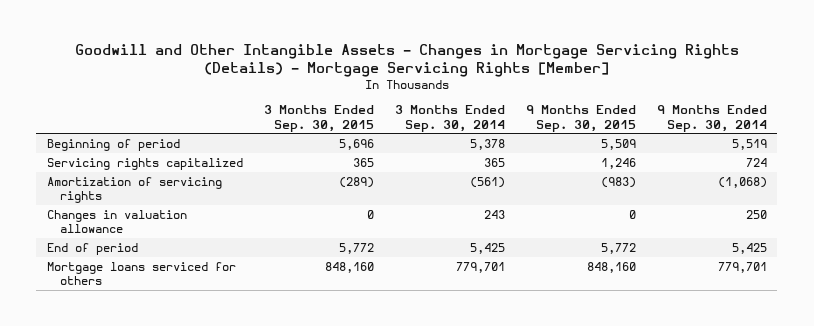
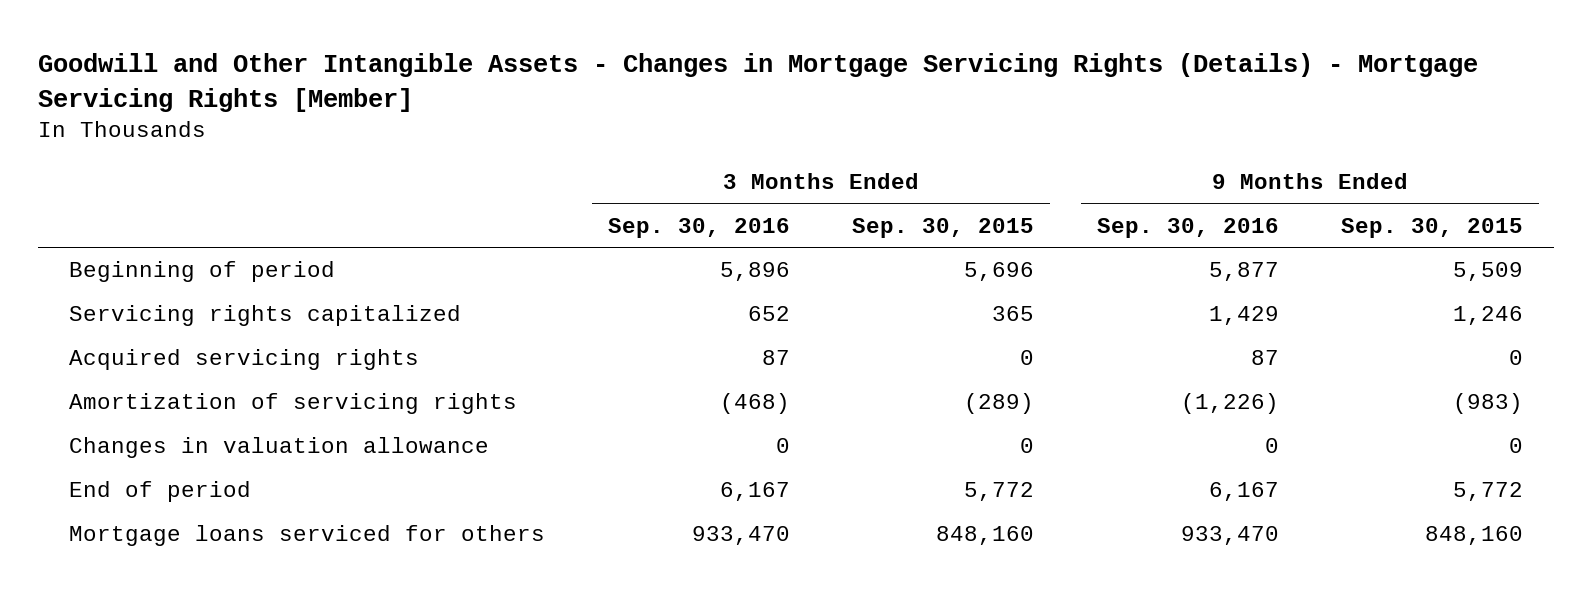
- | 3 Months Ended Sep. 30, 2015 | 3 Months Ended Sep. 30, 2014 | 9 Months Ended Sep. 30, 2015 | 9 Months Ended Sep. 30, 2014
+ | 3 Months Ended Sep. 30, 2016 | 3 Months Ended Sep. 30, 2015 | 9 Months Ended Sep. 30, 2016 | 9 Months Ended Sep. 30, 2015
+ Acquired servicing rights | 87 | 0 | 87 | 0

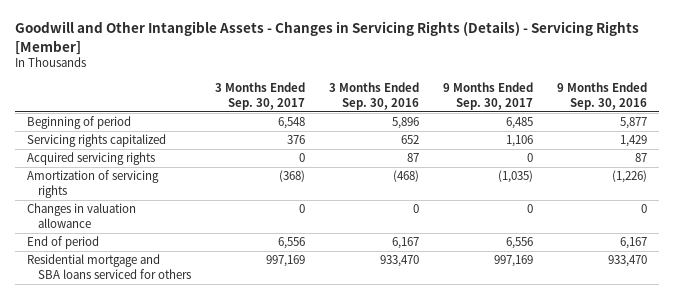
- Goodwill and Other Intangible Assets - Changes in Mortgage Servicing Rights (Details) - Mortgage Servicing Rights [Member]
+ Goodwill and Other Intangible Assets - Changes in Servicing Rights (Details) - Servicing Rights [Member]
- | 3 Months Ended Sep. 30, 2016 | 3 Months Ended Sep. 30, 2015 | 9 Months Ended Sep. 30, 2016 | 9 Months Ended Sep. 30, 2015
+ | 3 Months Ended Sep. 30, 2017 | 3 Months Ended Sep. 30, 2016 | 9 Months Ended Sep. 30, 2017 | 9 Months Ended Sep. 30, 2016
- Mortgage loans serviced for others | 933,470 | 848,160 | 933,470 | 848,160
+ Residential mortgage and SBA loans serviced for others | 997,169 | 933,470 | 997,169 | 933,470

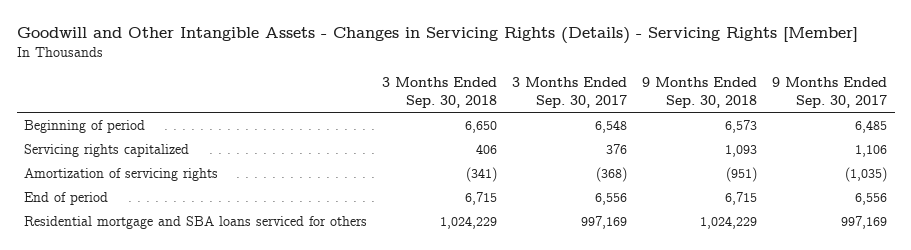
- | 3 Months Ended Sep. 30, 2017 | 3 Months Ended Sep. 30, 2016 | 9 Months Ended Sep. 30, 2017 | 9 Months Ended Sep. 30, 2016
+ | 3 Months Ended Sep. 30, 2018 | 3 Months Ended Sep. 30, 2017 | 9 Months Ended Sep. 30, 2018 | 9 Months Ended Sep. 30, 2017
- Acquired servicing rights | 0 | 87 | 0 | 87
- Changes in valuation allowance | 0 | 0 | 0 | 0

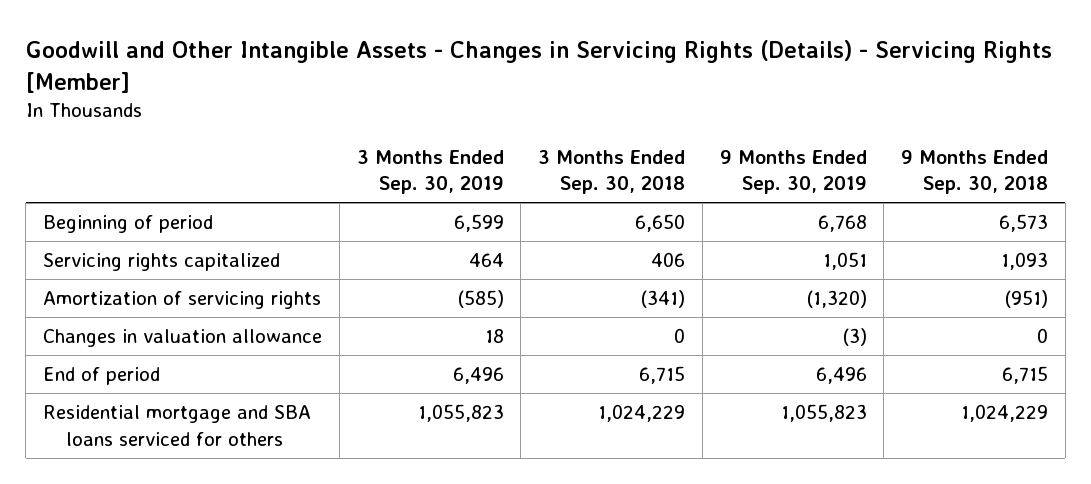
- | 3 Months Ended Sep. 30, 2018 | 3 Months Ended Sep. 30, 2017 | 9 Months Ended Sep. 30, 2018 | 9 Months Ended Sep. 30, 2017
+ | 3 Months Ended Sep. 30, 2019 | 3 Months Ended Sep. 30, 2018 | 9 Months Ended Sep. 30, 2019 | 9 Months Ended Sep. 30, 2018
+ Changes in valuation allowance | 18 | 0 | (3) | 0

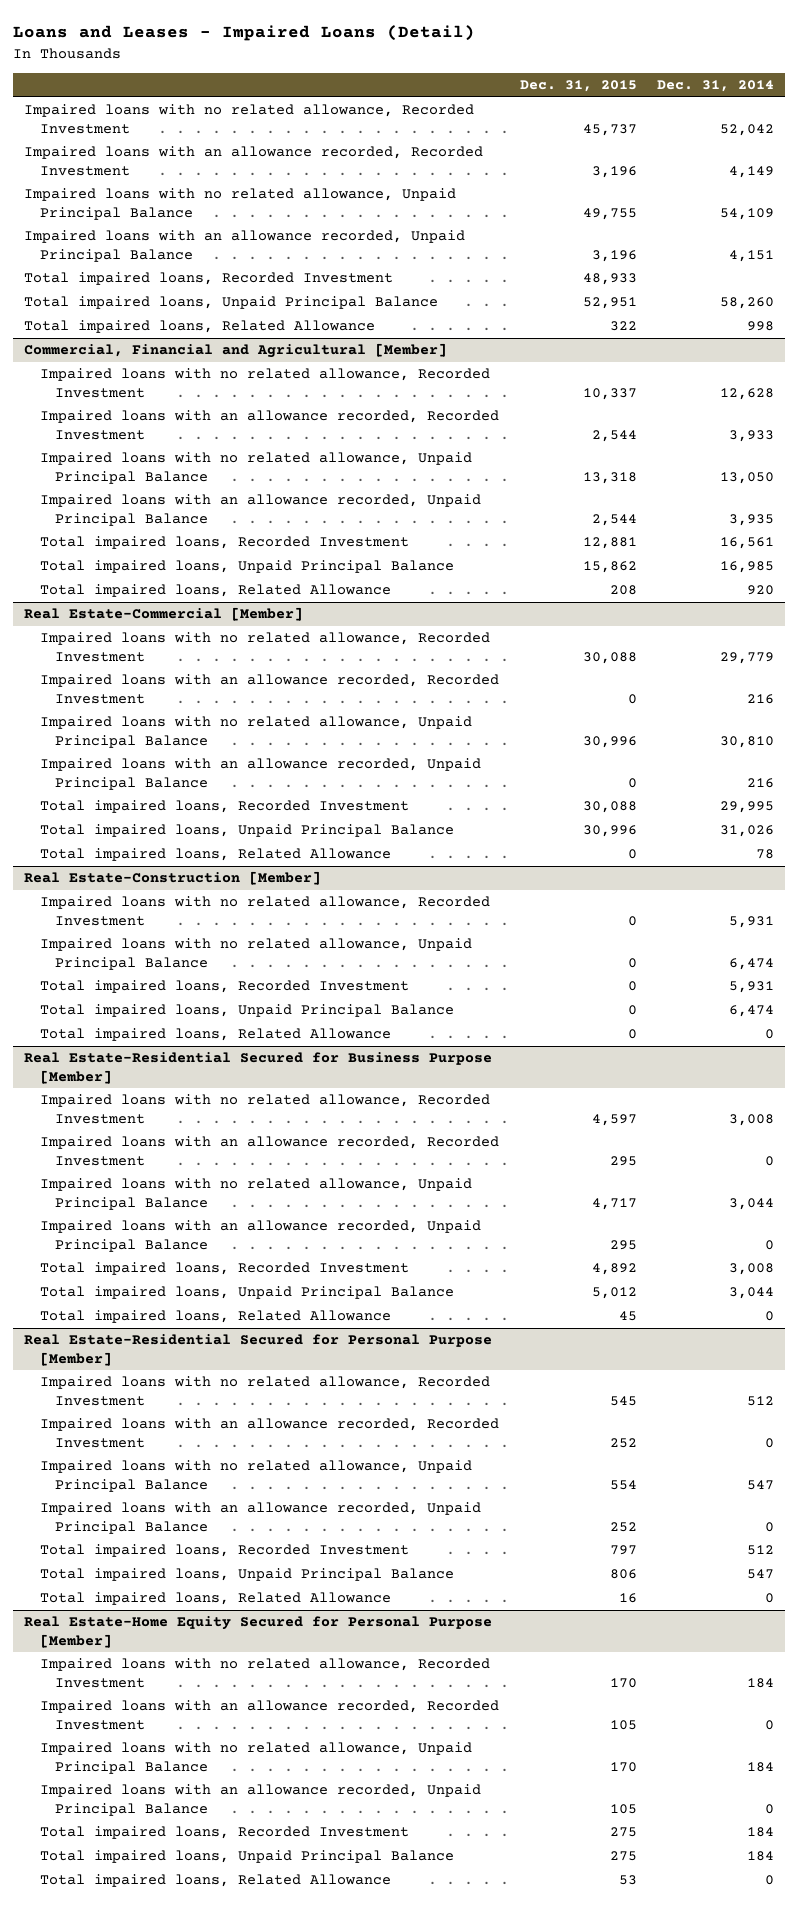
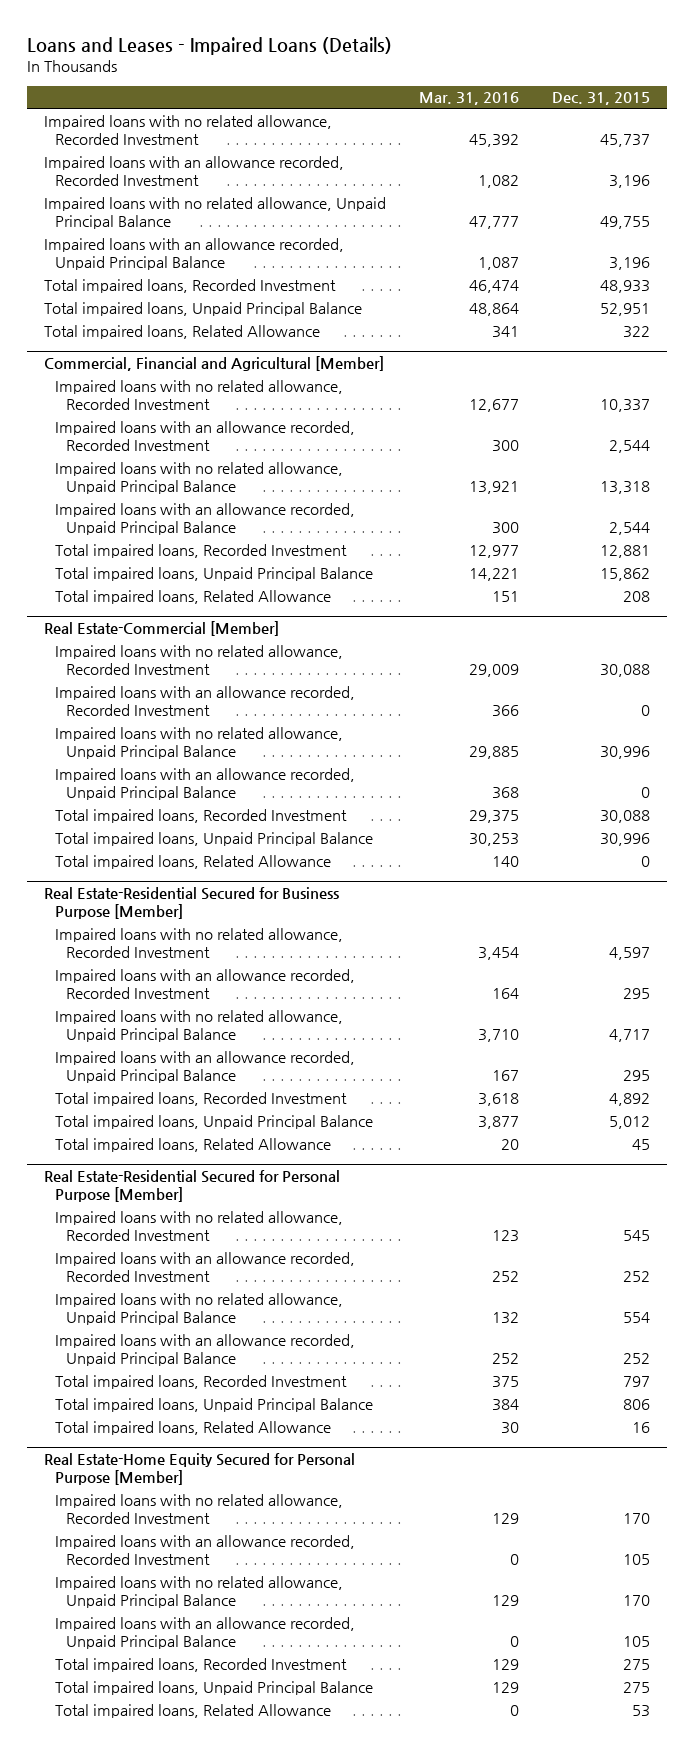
- Loans and Leases - Impaired Loans (Detail)
+ Loans and Leases - Impaired Loans (Details)
- | Dec. 31, 2015 | Dec. 31, 2014
+ | Mar. 31, 2016 | Dec. 31, 2015
- Real Estate-Construction [Member]
- Impaired loans with no related allowance, Recorded Investment | 0 | 5,931
- Impaired loans with no related allowance, Unpaid Principal Balance | 0 | 6,474
- Total impaired loans, Recorded Investment | 0 | 5,931
- Total impaired loans, Unpaid Principal Balance | 0 | 6,474
- Total impaired loans, Related Allowance | 0 | 0

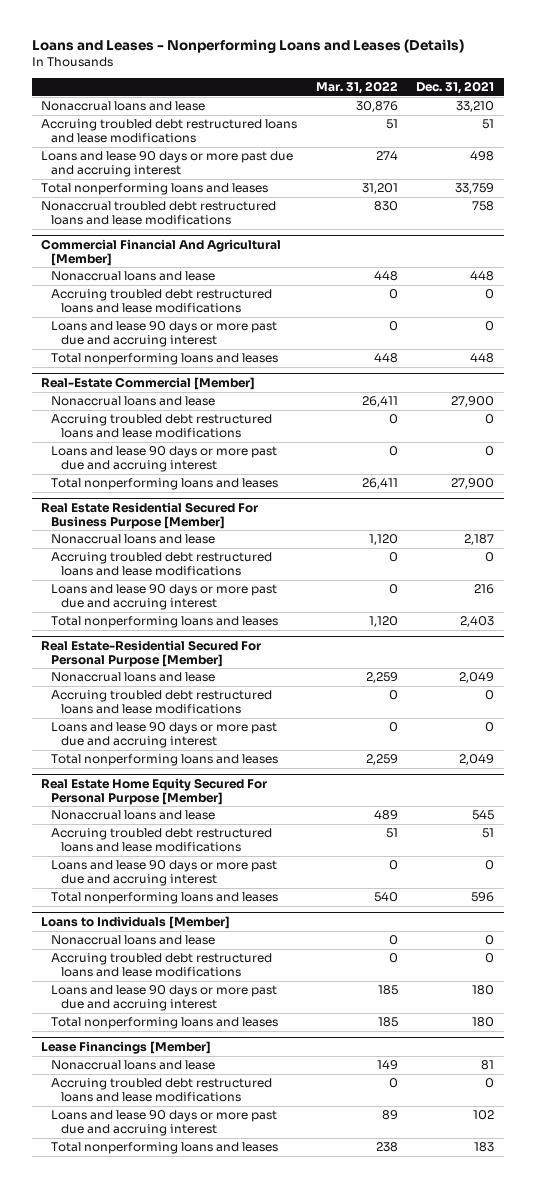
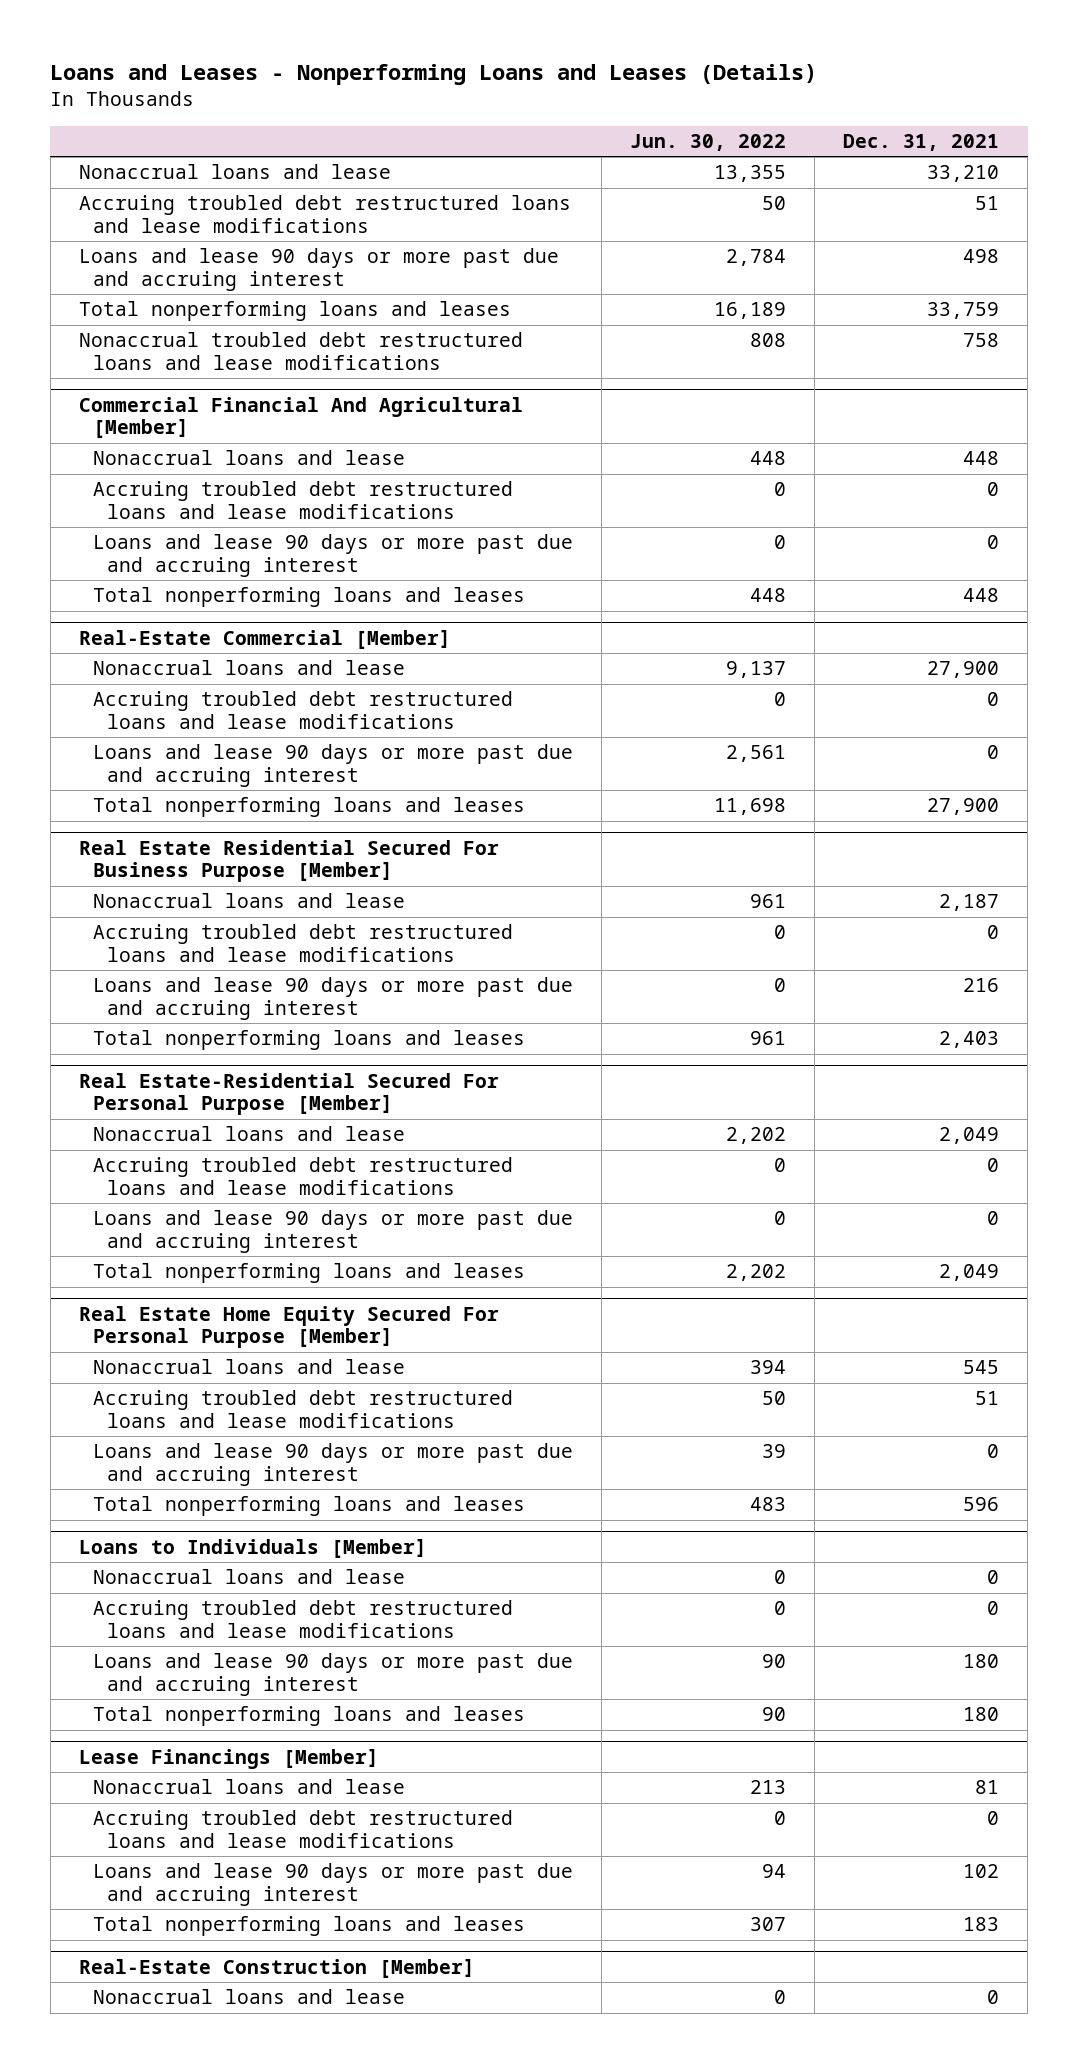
- | Mar. 31, 2022 | Dec. 31, 2021
+ | Jun. 30, 2022 | Dec. 31, 2021
+ Real-Estate Construction [Member]
+ Nonaccrual loans and lease | 0 | 0

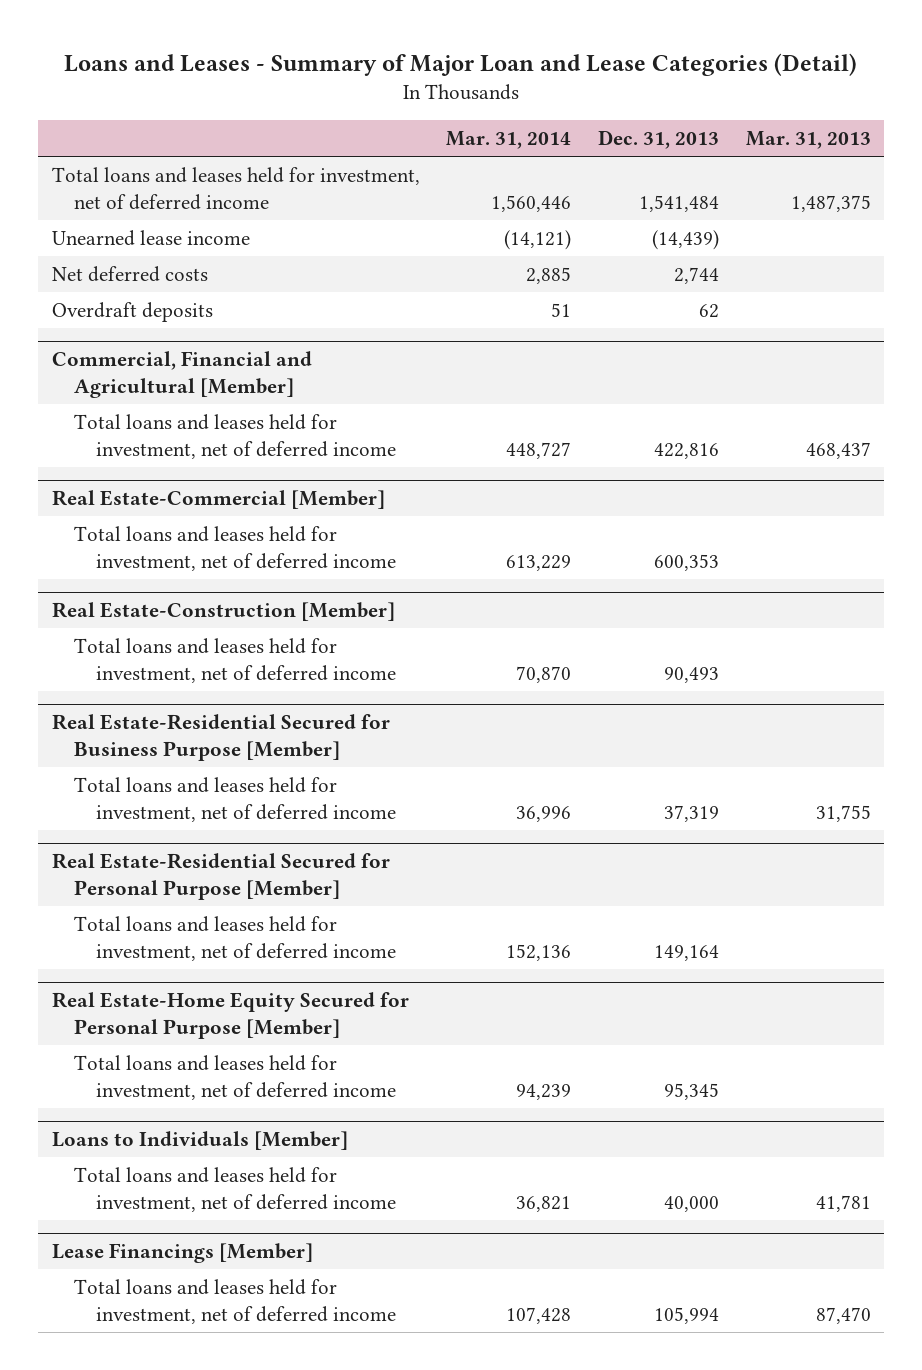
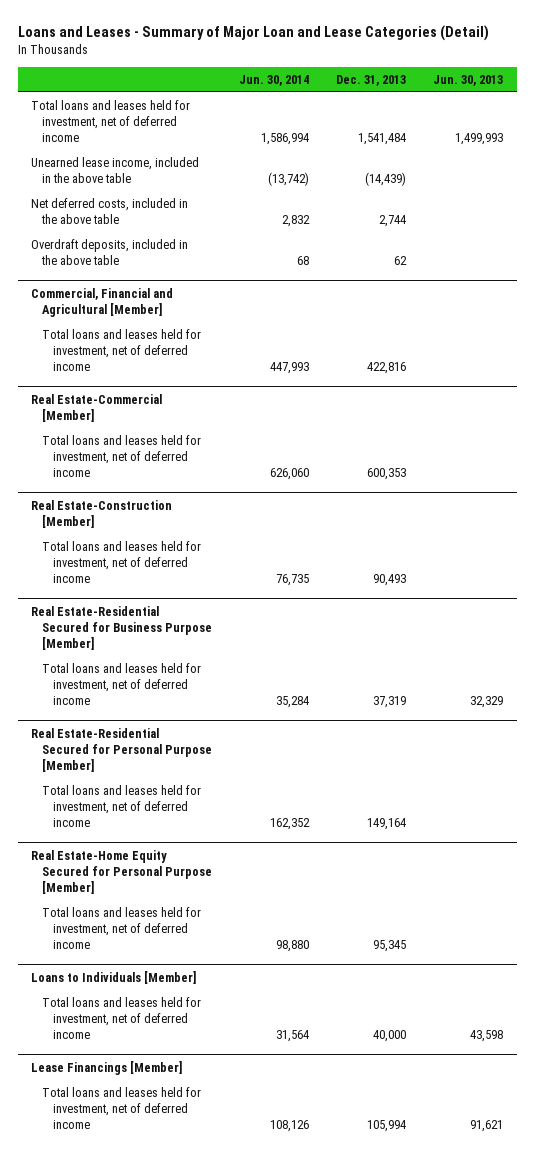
- | Mar. 31, 2014 | Dec. 31, 2013 | Mar. 31, 2013
+ | Jun. 30, 2014 | Dec. 31, 2013 | Jun. 30, 2013
- Unearned lease income | (14,121) | (14,439) |
- Net deferred costs | 2,885 | 2,744 |
- Overdraft deposits | 51 | 62 |
+ Unearned lease income, included in the above table | (13,742) | (14,439) |
+ Net deferred costs, included in the above table | 2,832 | 2,744 |
+ Overdraft deposits, included in the above table | 68 | 62 |

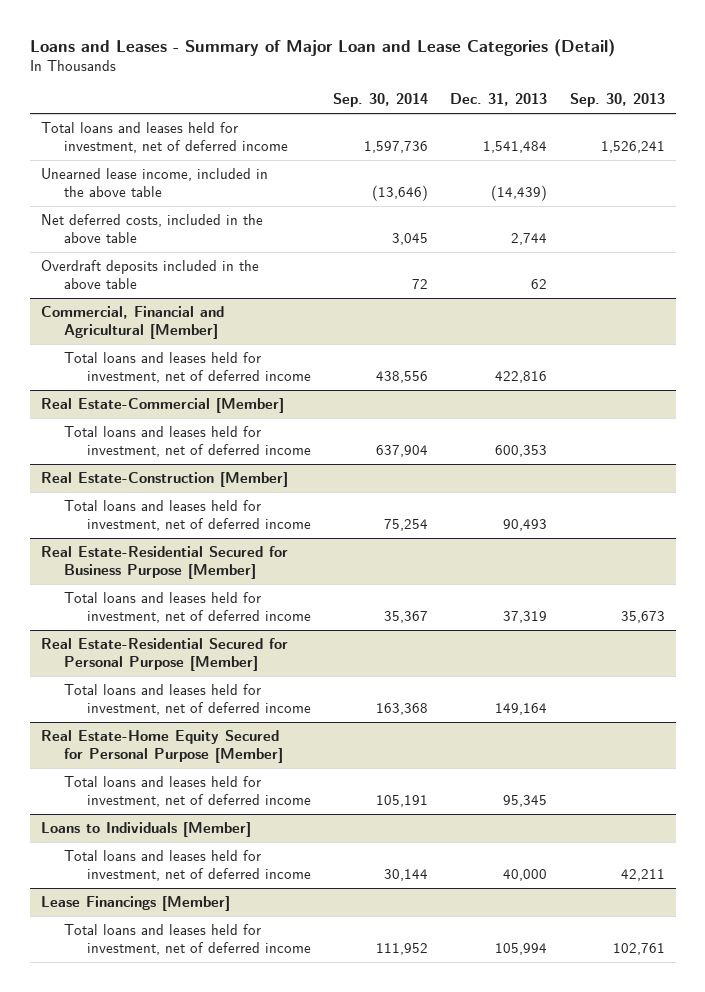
- | Jun. 30, 2014 | Dec. 31, 2013 | Jun. 30, 2013
+ | Sep. 30, 2014 | Dec. 31, 2013 | Sep. 30, 2013
- Overdraft deposits, included in the above table | 68 | 62 |
+ Overdraft deposits included in the above table | 72 | 62 |

